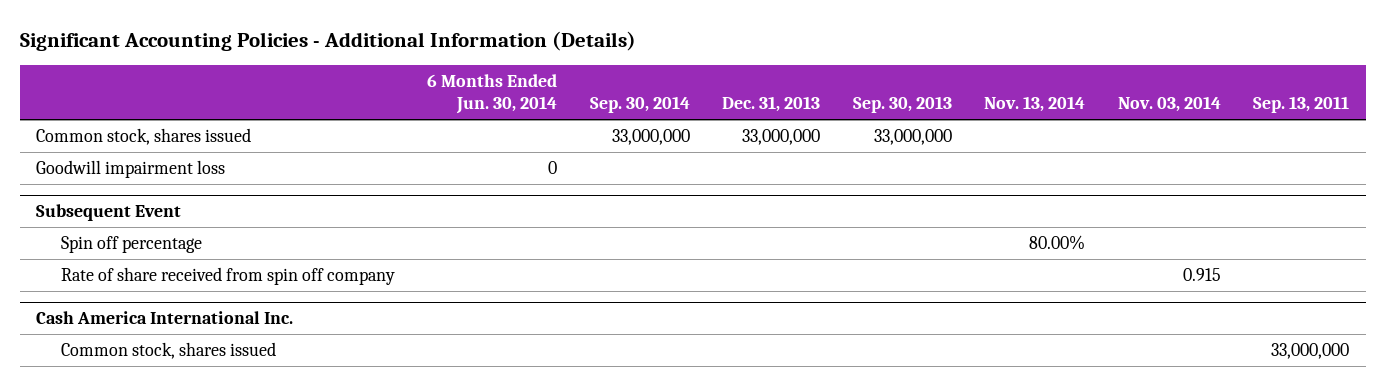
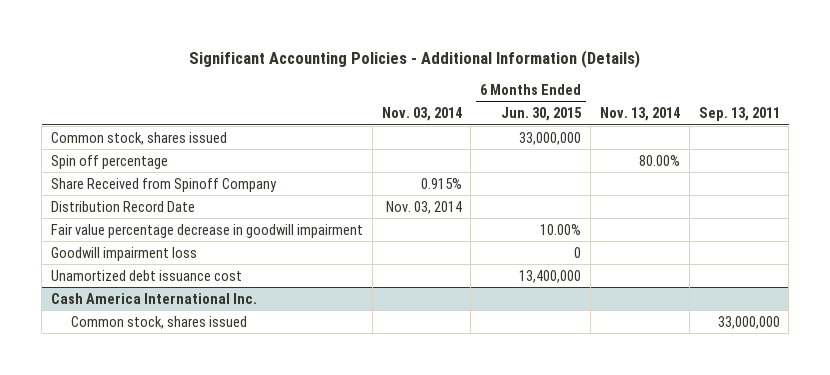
- | 6 Months Ended Jun. 30, 2014 | Sep. 30, 2014 | Dec. 31, 2013 | Sep. 30, 2013 | Nov. 13, 2014 | Nov. 03, 2014 | Sep. 13, 2011
+ | Nov. 03, 2014 | 6 Months Ended Jun. 30, 2015 | Nov. 13, 2014 | Sep. 13, 2011
+ Spin off percentage | | | 80.00% |
+ Share Received from Spinoff Company | 0.915% | | |
+ Distribution Record Date | Nov. 03, 2014 | | |
+ Fair value percentage decrease in goodwill impairment | | 10.00% | |
- Subsequent Event
- Spin off percentage | | | | | 80.00% | |
- Rate of share received from spin off company | | | | | | 0.915 |
+ Unamortized debt issuance cost | | 13,400,000 | |

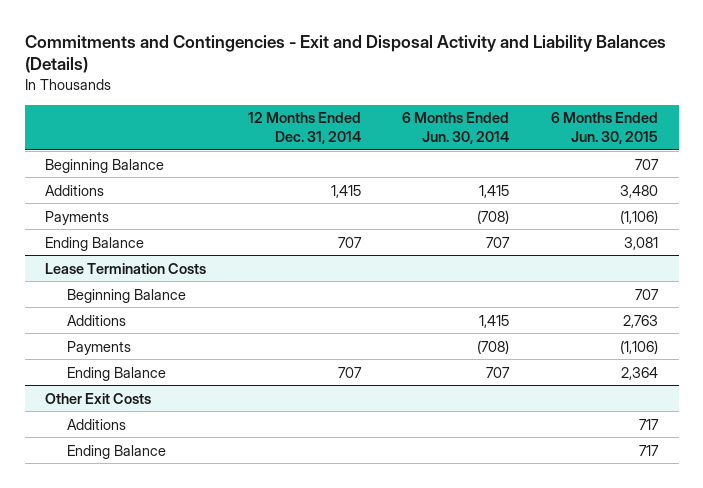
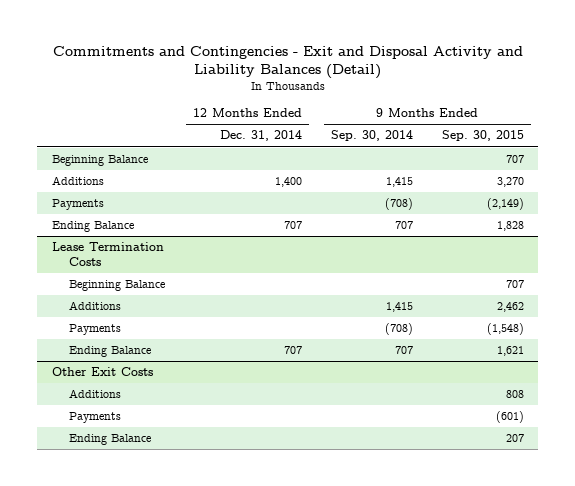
- Commitments and Contingencies - Exit and Disposal Activity and Liability Balances (Details)
+ Commitments and Contingencies - Exit and Disposal Activity and Liability Balances (Detail)
- | 12 Months Ended Dec. 31, 2014 | 6 Months Ended Jun. 30, 2014 | 6 Months Ended Jun. 30, 2015
+ | 12 Months Ended Dec. 31, 2014 | 9 Months Ended Sep. 30, 2014 | 9 Months Ended Sep. 30, 2015
- Additions | 1,415 | 1,415 | 3,480
+ Additions | 1,400 | 1,415 | 3,270
@ Other Exit Costs
+ Payments | | | (601)

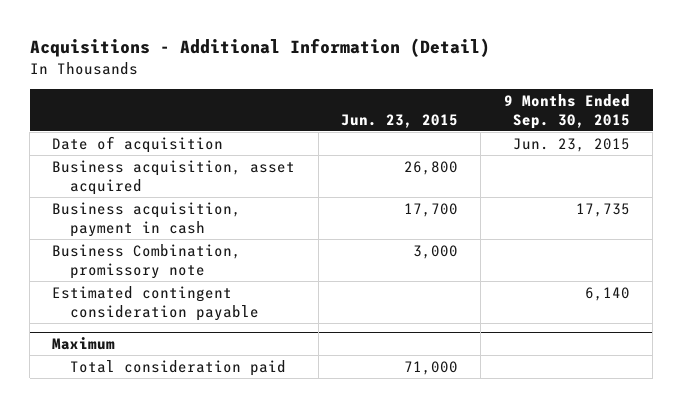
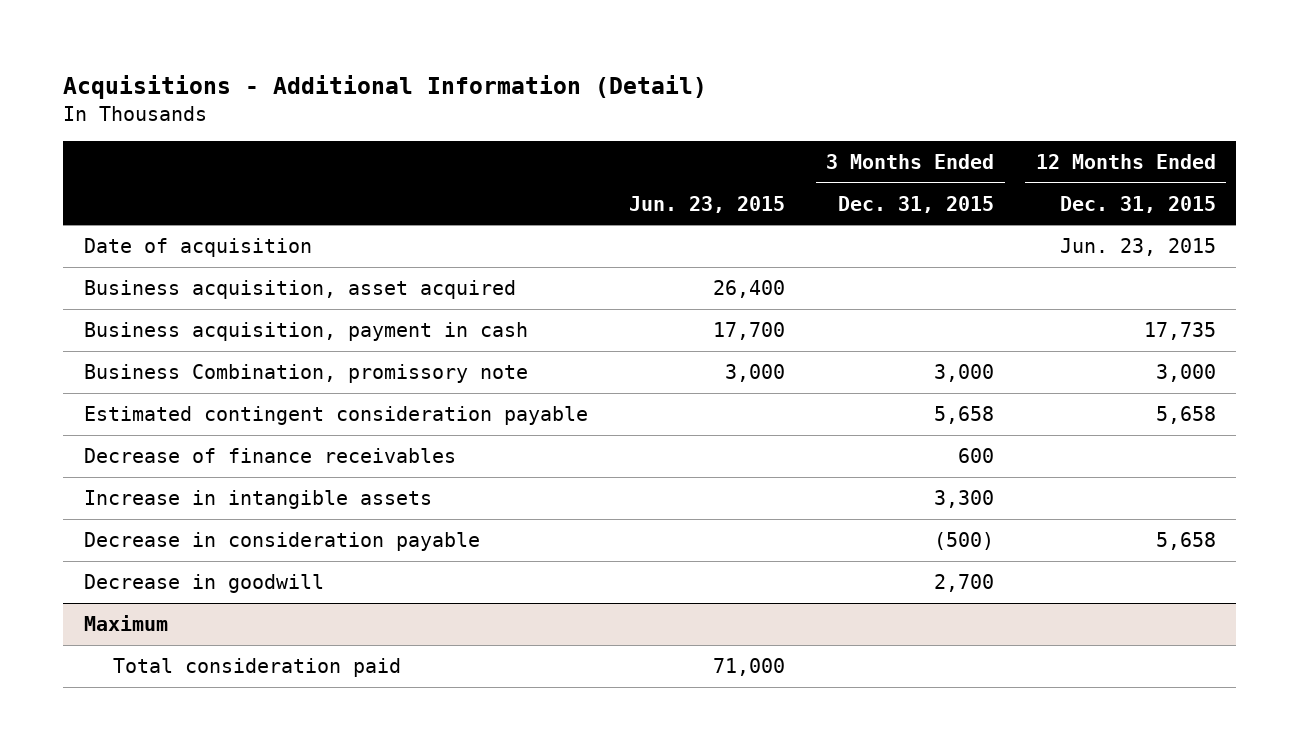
- | Jun. 23, 2015 | 9 Months Ended Sep. 30, 2015
+ | Jun. 23, 2015 | 3 Months Ended Dec. 31, 2015 | 12 Months Ended Dec. 31, 2015
- Business acquisition, asset acquired | 26,800 |
+ Business acquisition, asset acquired | 26,400 | |
+ Decrease of finance receivables | | 600 |
+ Increase in intangible assets | | 3,300 |
+ Decrease in consideration payable | | (500) | 5,658
+ Decrease in goodwill | | 2,700 |

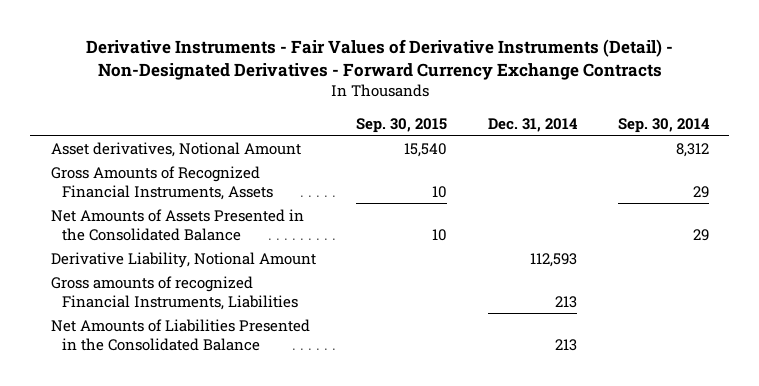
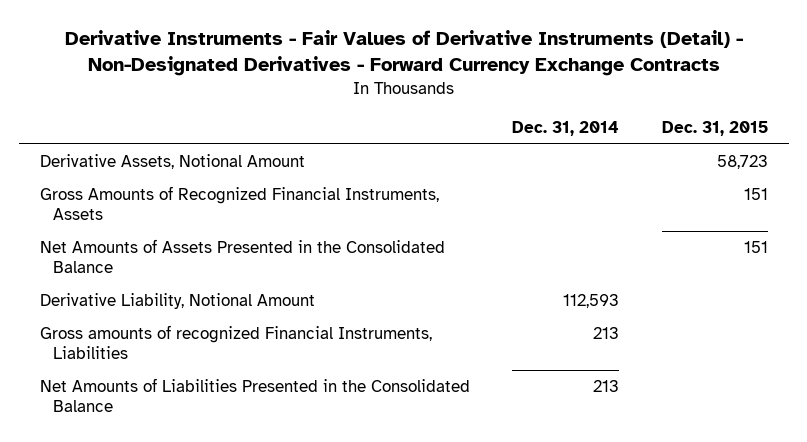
- | Sep. 30, 2015 | Dec. 31, 2014 | Sep. 30, 2014
+ | Dec. 31, 2014 | Dec. 31, 2015
- Asset derivatives, Notional Amount | 15,540 | | 8,312
+ Derivative Assets, Notional Amount | | 58,723

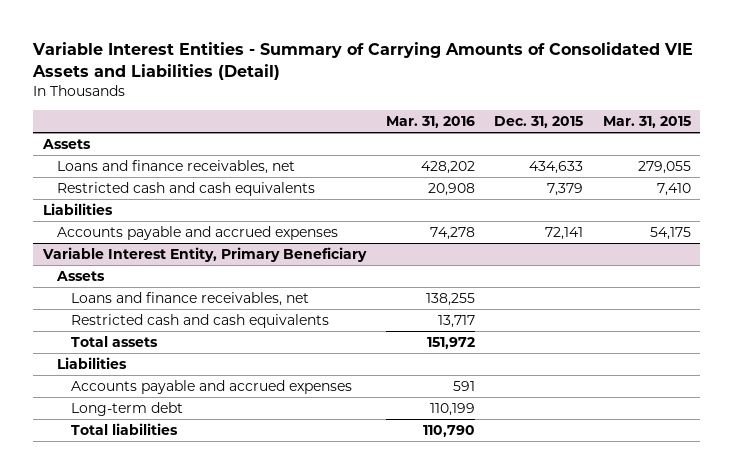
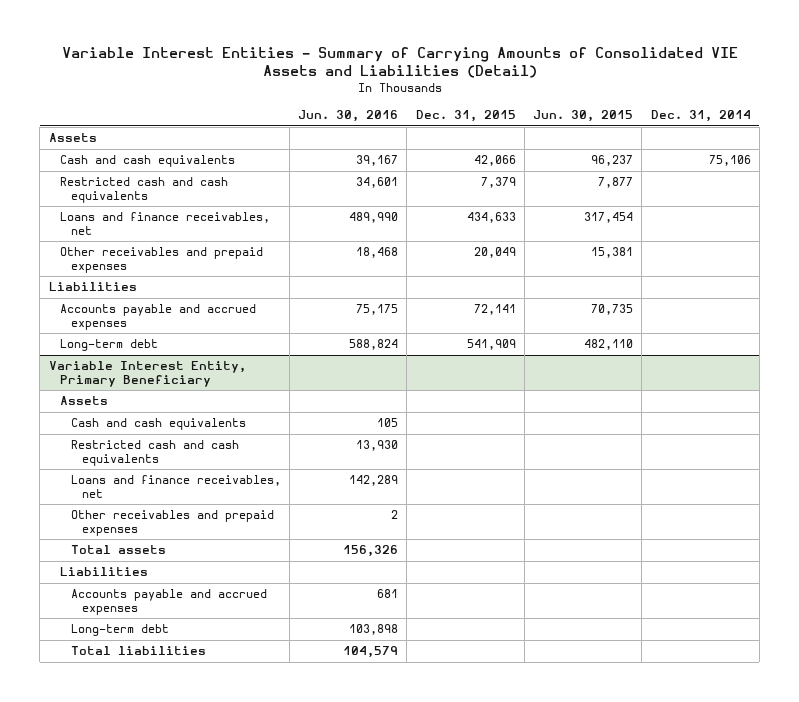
- | Mar. 31, 2016 | Dec. 31, 2015 | Mar. 31, 2015
+ | Jun. 30, 2016 | Dec. 31, 2015 | Jun. 30, 2015 | Dec. 31, 2014
+ Cash and cash equivalents | 39,167 | 42,066 | 96,237 | 75,106
moved down: Loans and finance receivables, net | 489,990 | 434,633 | 317,454 |
+ Other receivables and prepaid expenses | 18,468 | 20,049 | 15,381 |
+ Long-term debt | 588,824 | 541,909 | 482,110 |
@ Variable Interest Entity, Primary Beneficiary
+ Cash and cash equivalents | 105 | | |
moved down: Loans and finance receivables, net | 142,289 | | |
+ Other receivables and prepaid expenses | 2 | | |

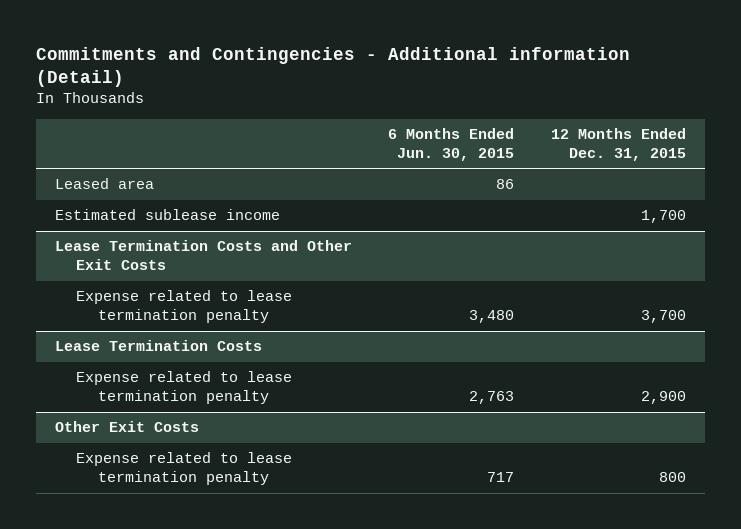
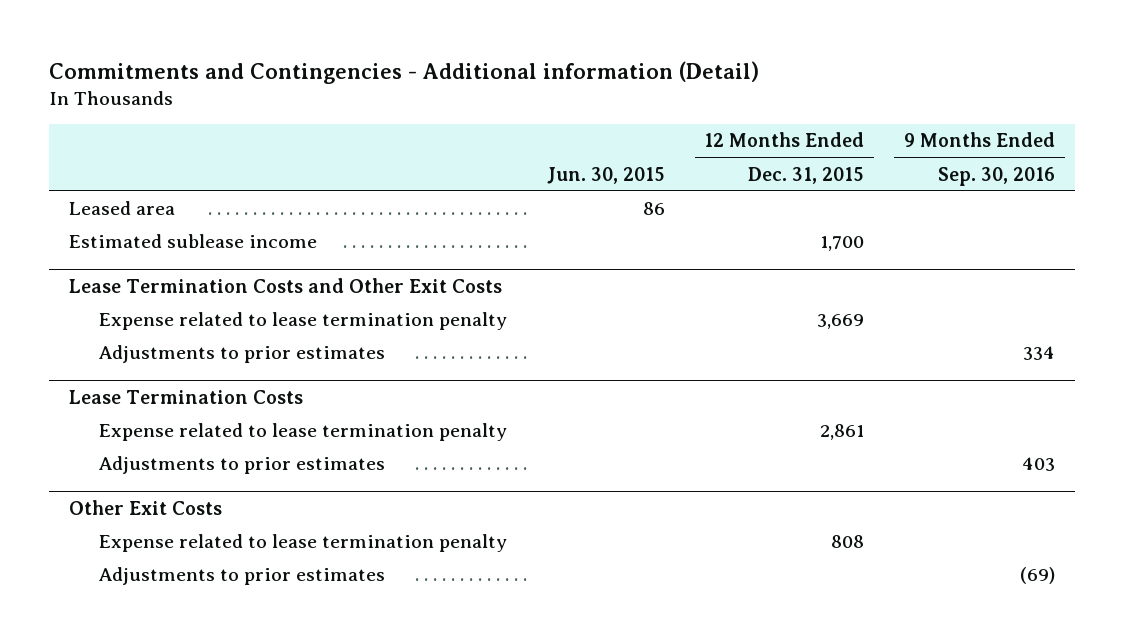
- | 6 Months Ended Jun. 30, 2015 | 12 Months Ended Dec. 31, 2015
+ | Jun. 30, 2015 | 12 Months Ended Dec. 31, 2015 | 9 Months Ended Sep. 30, 2016
@ Lease Termination Costs and Other Exit Costs
- Expense related to lease termination penalty | 3,480 | 3,700
+ Expense related to lease termination penalty | | 3,669 |
+ Adjustments to prior estimates | | | 334
@ Lease Termination Costs
- Expense related to lease termination penalty | 2,763 | 2,900
+ Expense related to lease termination penalty | | 2,861 |
+ Adjustments to prior estimates | | | 403
@ Other Exit Costs
- Expense related to lease termination penalty | 717 | 800
+ Expense related to lease termination penalty | | 808 |
+ Adjustments to prior estimates | | | (69)

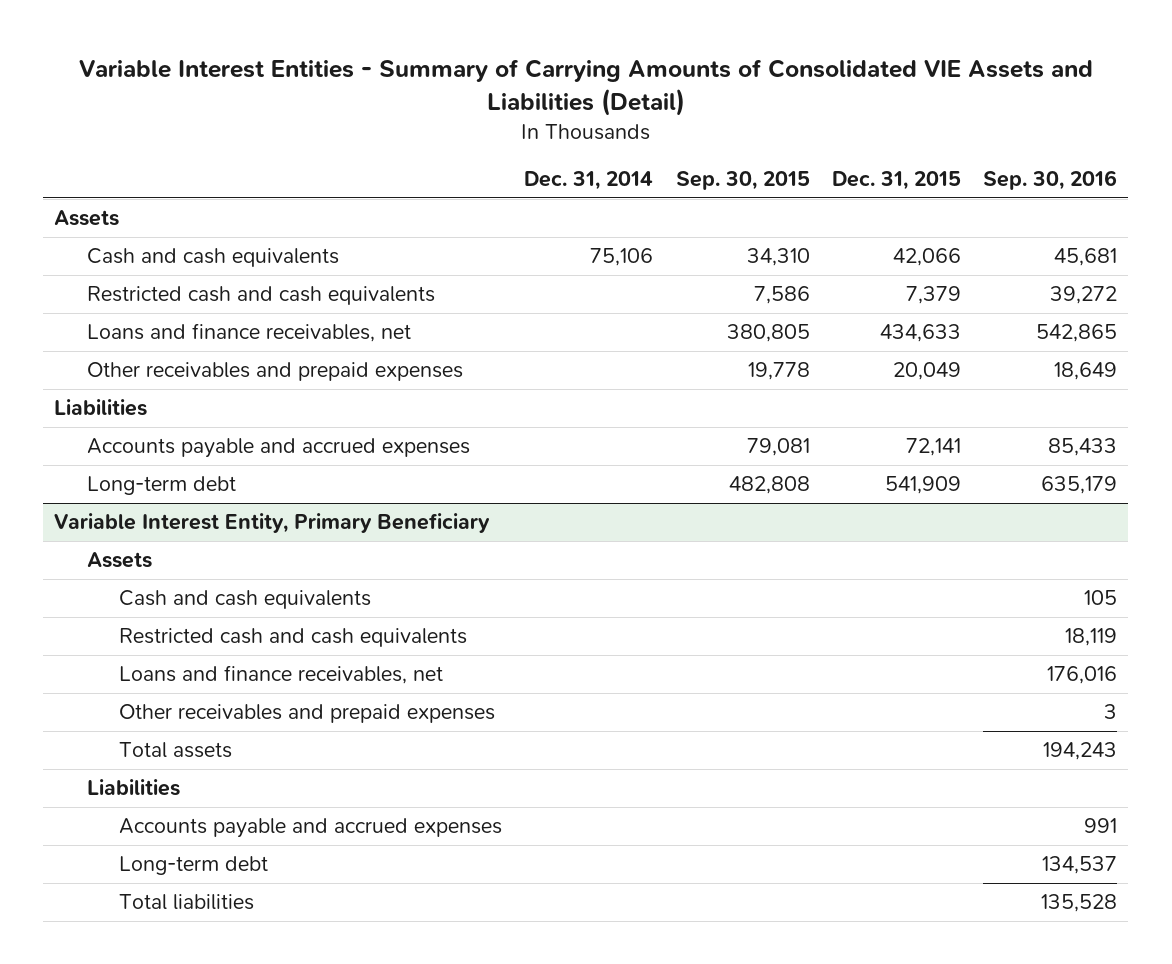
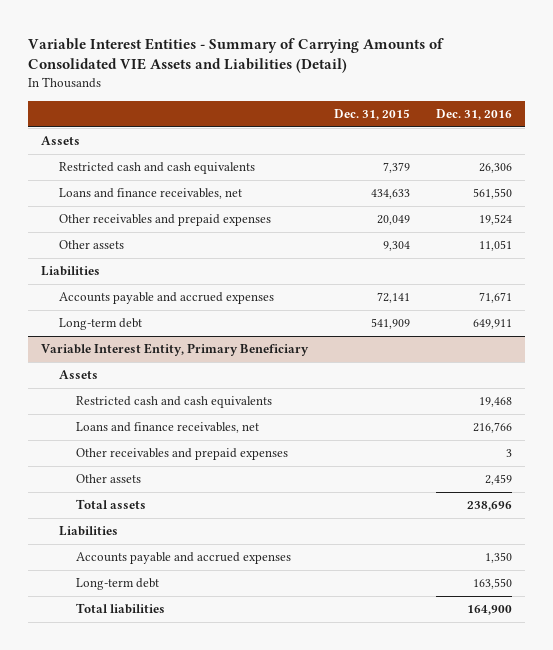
- | Dec. 31, 2014 | Sep. 30, 2015 | Dec. 31, 2015 | Sep. 30, 2016
+ | Dec. 31, 2015 | Dec. 31, 2016
- Cash and cash equivalents | 75,106 | 34,310 | 42,066 | 45,681
+ Other assets | 9,304 | 11,051
@ Variable Interest Entity, Primary Beneficiary
- Cash and cash equivalents | | | | 105
+ Other assets | | 2,459

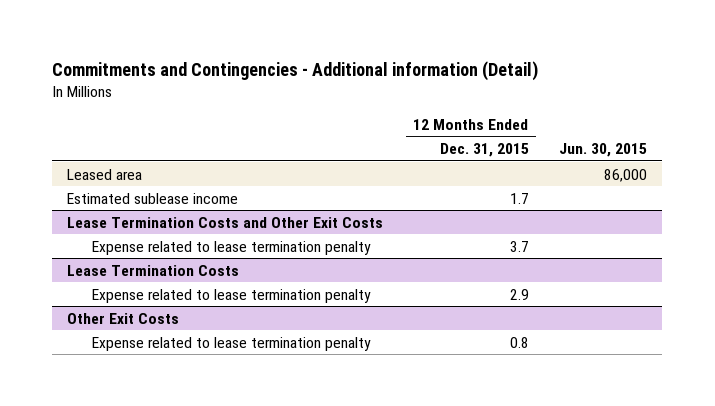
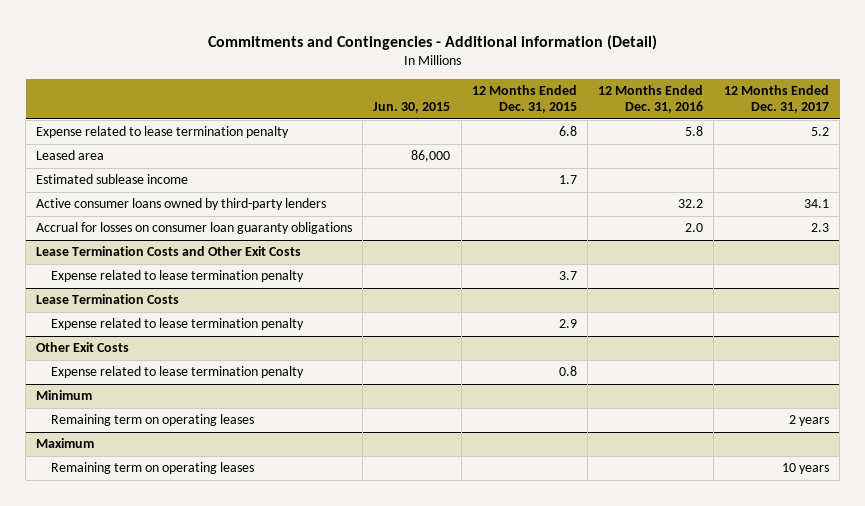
- | 12 Months Ended Dec. 31, 2015 | Jun. 30, 2015
+ | Jun. 30, 2015 | 12 Months Ended Dec. 31, 2015 | 12 Months Ended Dec. 31, 2016 | 12 Months Ended Dec. 31, 2017
+ Expense related to lease termination penalty | | 6.8 | 5.8 | 5.2
+ Active consumer loans owned by third-party lenders | | | 32.2 | 34.1
+ Accrual for losses on consumer loan guaranty obligations | | | 2.0 | 2.3
+ Minimum
+ Remaining term on operating leases | | | | 2 years
+ Maximum
+ Remaining term on operating leases | | | | 10 years

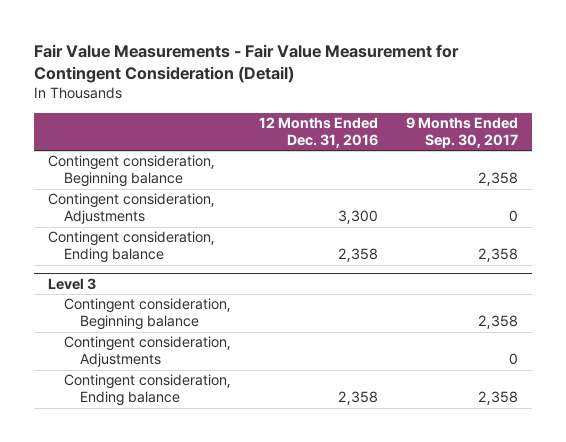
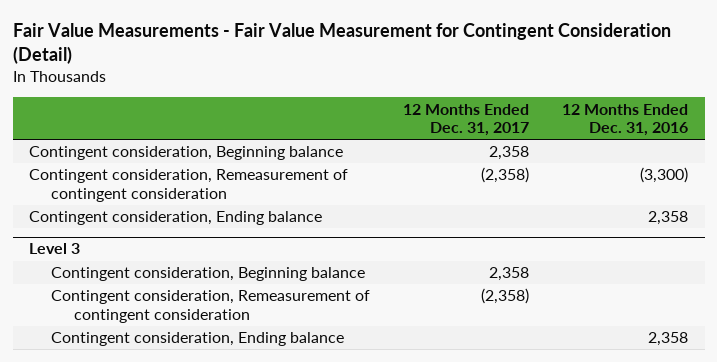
- | 12 Months Ended Dec. 31, 2016 | 9 Months Ended Sep. 30, 2017
+ | 12 Months Ended Dec. 31, 2017 | 12 Months Ended Dec. 31, 2016
- Contingent consideration, Adjustments | 3,300 | 0
+ Contingent consideration, Remeasurement of contingent consideration | (2,358) | (3,300)
@ Level 3
- Contingent consideration, Adjustments | | 0
+ Contingent consideration, Remeasurement of contingent consideration | (2,358) |

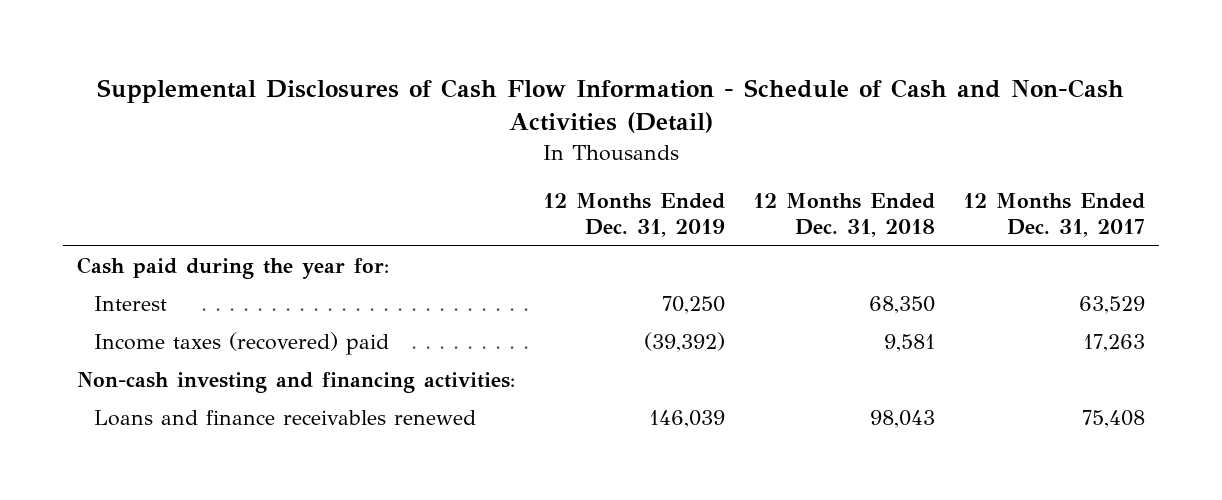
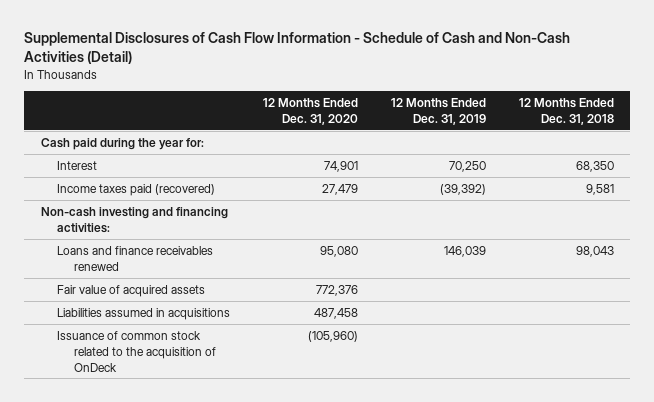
- | 12 Months Ended Dec. 31, 2019 | 12 Months Ended Dec. 31, 2018 | 12 Months Ended Dec. 31, 2017
+ | 12 Months Ended Dec. 31, 2020 | 12 Months Ended Dec. 31, 2019 | 12 Months Ended Dec. 31, 2018
- Income taxes (recovered) paid | (39,392) | 9,581 | 17,263
+ Income taxes paid (recovered) | 27,479 | (39,392) | 9,581
+ Fair value of acquired assets | 772,376 | |
+ Liabilities assumed in acquisitions | 487,458 | |
+ Issuance of common stock related to the acquisition of OnDeck | (105,960) | |

